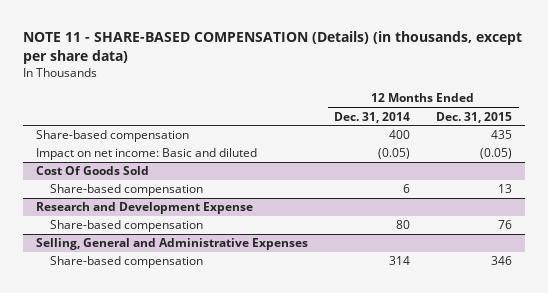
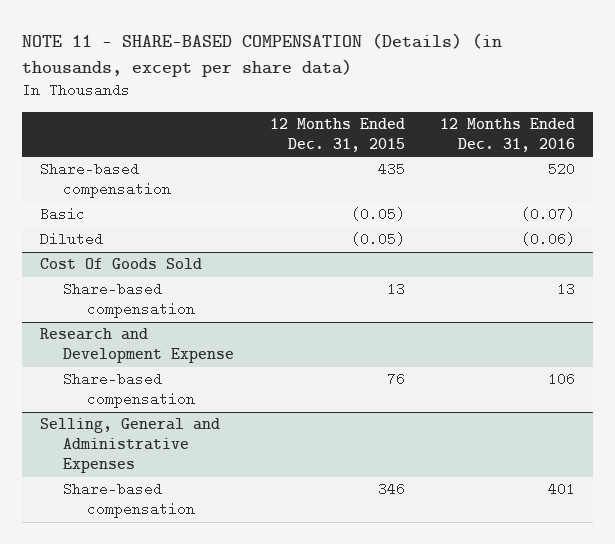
- | 12 Months Ended Dec. 31, 2014 | 12 Months Ended Dec. 31, 2015
+ | 12 Months Ended Dec. 31, 2015 | 12 Months Ended Dec. 31, 2016
- Impact on net income: Basic and diluted | (0.05) | (0.05)
+ Basic | (0.05) | (0.07)
+ Diluted | (0.05) | (0.06)

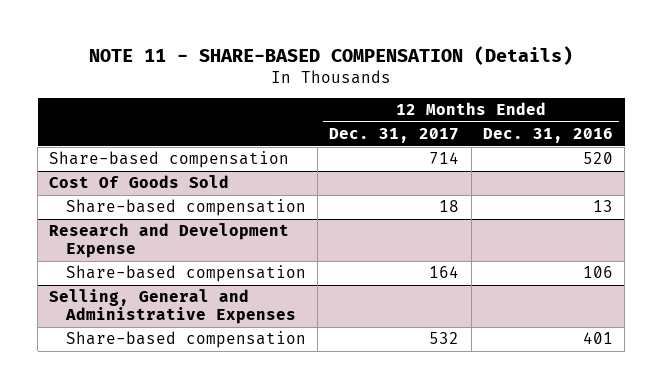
- NOTE 11 - SHARE-BASED COMPENSATION (Details) (in thousands, except per share data)
+ NOTE 11 - SHARE-BASED COMPENSATION (Details)
- | 12 Months Ended Dec. 31, 2015 | 12 Months Ended Dec. 31, 2016
+ | 12 Months Ended Dec. 31, 2017 | 12 Months Ended Dec. 31, 2016
- Basic | (0.05) | (0.07)
- Diluted | (0.05) | (0.06)

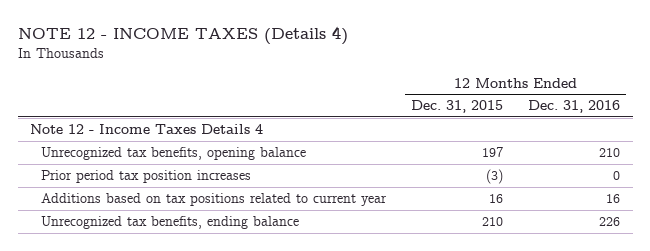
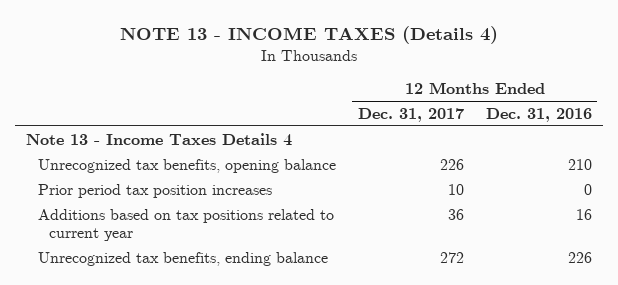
- NOTE 12 - INCOME TAXES (Details 4)
+ NOTE 13 - INCOME TAXES (Details 4)
- | 12 Months Ended Dec. 31, 2015 | 12 Months Ended Dec. 31, 2016
+ | 12 Months Ended Dec. 31, 2017 | 12 Months Ended Dec. 31, 2016
- Note 12 - Income Taxes Details 4
+ Note 13 - Income Taxes Details 4

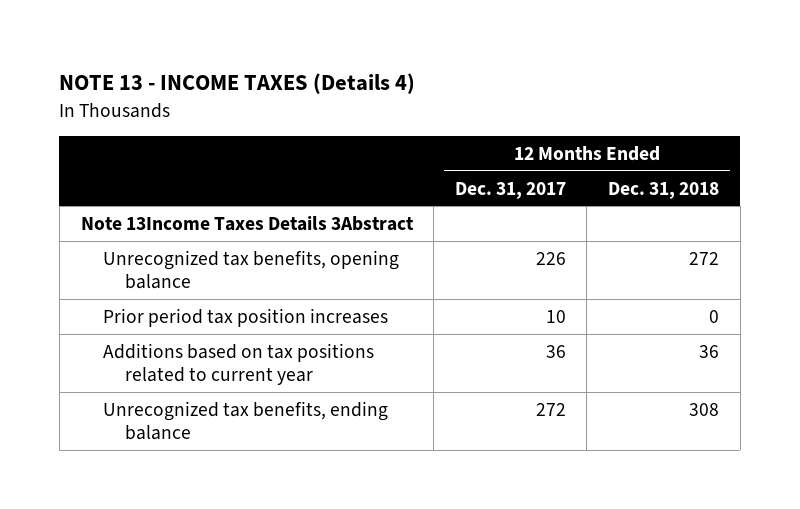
- | 12 Months Ended Dec. 31, 2017 | 12 Months Ended Dec. 31, 2016
+ | 12 Months Ended Dec. 31, 2017 | 12 Months Ended Dec. 31, 2018
- Note 13 - Income Taxes Details 4
+ Note 13Income Taxes Details 3Abstract

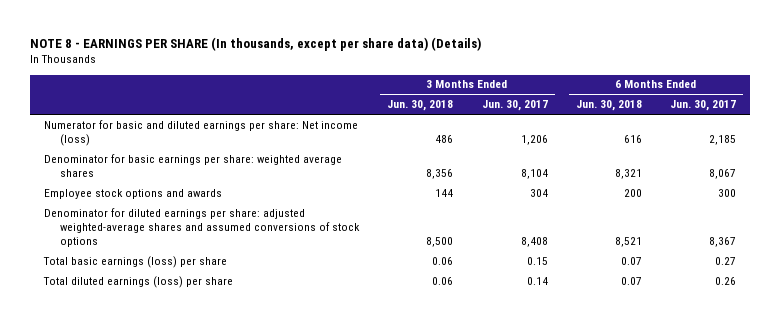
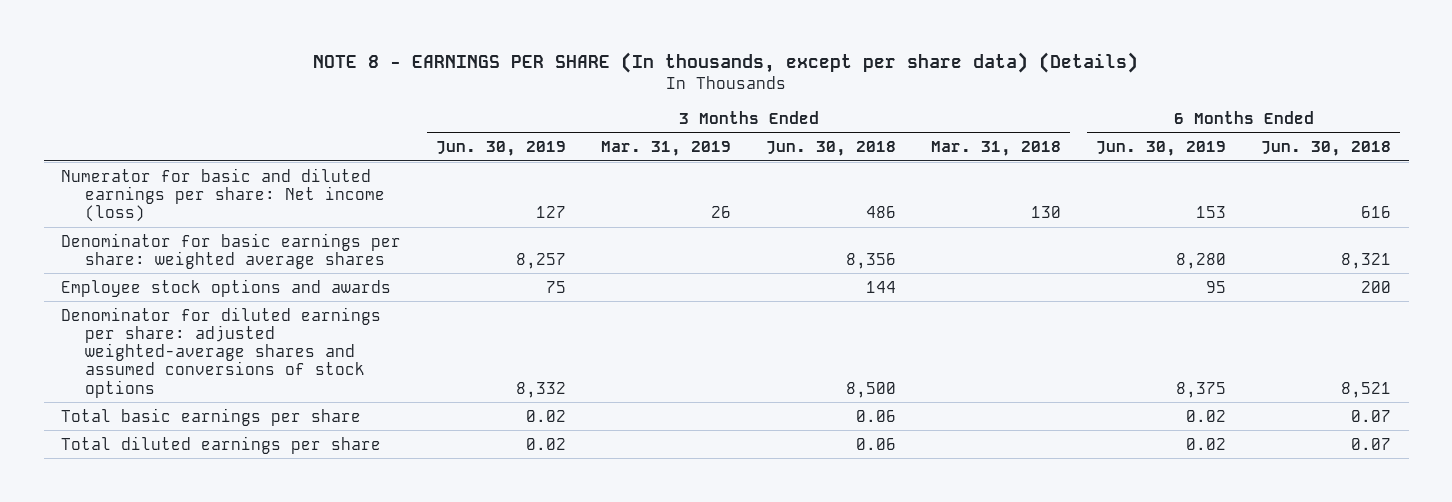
- | 3 Months Ended Jun. 30, 2018 | 3 Months Ended Jun. 30, 2017 | 6 Months Ended Jun. 30, 2018 | 6 Months Ended Jun. 30, 2017
+ | 3 Months Ended Jun. 30, 2019 | 3 Months Ended Mar. 31, 2019 | 3 Months Ended Jun. 30, 2018 | 3 Months Ended Mar. 31, 2018 | 6 Months Ended Jun. 30, 2019 | 6 Months Ended Jun. 30, 2018
- Total basic earnings (loss) per share | 0.06 | 0.15 | 0.07 | 0.27
- Total diluted earnings (loss) per share | 0.06 | 0.14 | 0.07 | 0.26
+ Total basic earnings per share | 0.02 | | 0.06 | | 0.02 | 0.07
+ Total diluted earnings per share | 0.02 | | 0.06 | | 0.02 | 0.07

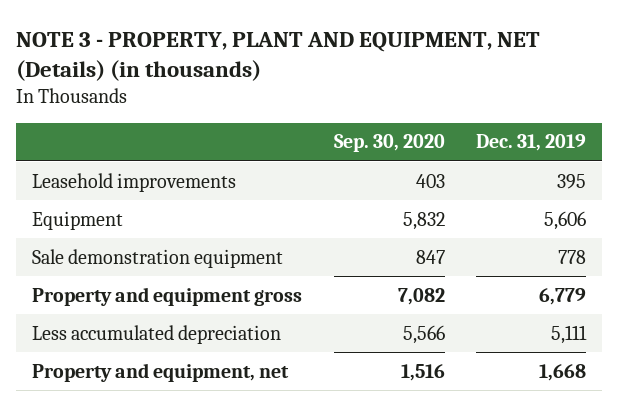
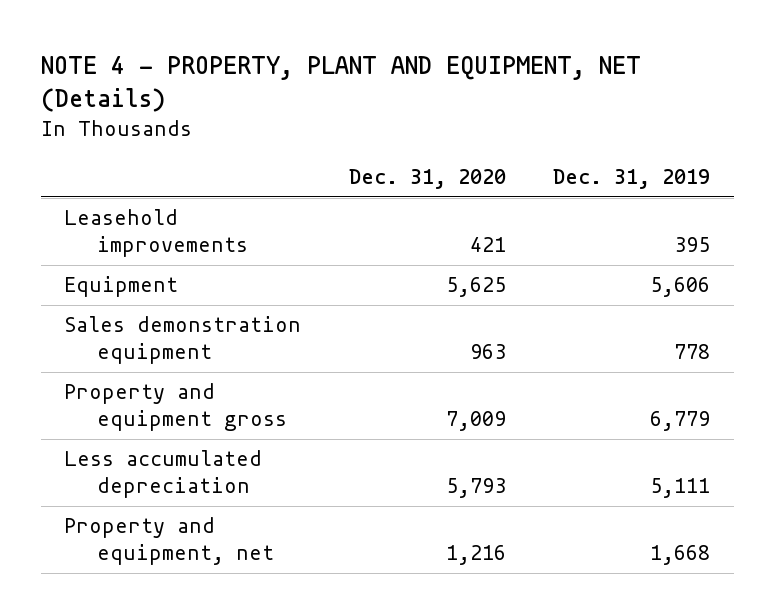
- NOTE 3 - PROPERTY, PLANT AND EQUIPMENT, NET (Details) (in thousands)
+ NOTE 4 - PROPERTY, PLANT AND EQUIPMENT, NET (Details)
- | Sep. 30, 2020 | Dec. 31, 2019
+ | Dec. 31, 2020 | Dec. 31, 2019
- Sale demonstration equipment | 847 | 778
+ Sales demonstration equipment | 963 | 778

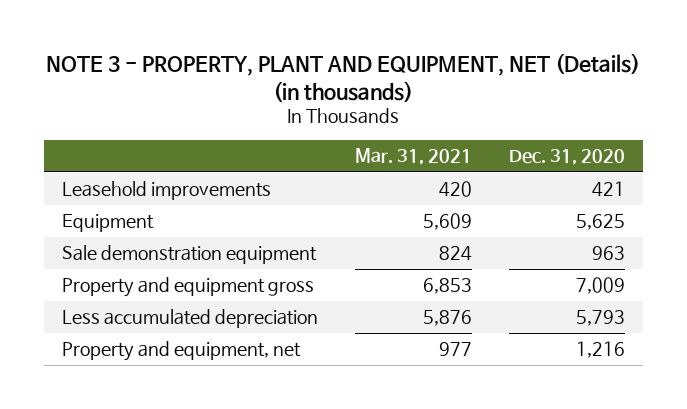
- NOTE 4 - PROPERTY, PLANT AND EQUIPMENT, NET (Details)
+ NOTE 3 - PROPERTY, PLANT AND EQUIPMENT, NET (Details) (in thousands)
- | Dec. 31, 2020 | Dec. 31, 2019
+ | Mar. 31, 2021 | Dec. 31, 2020
- Sales demonstration equipment | 963 | 778
+ Sale demonstration equipment | 824 | 963

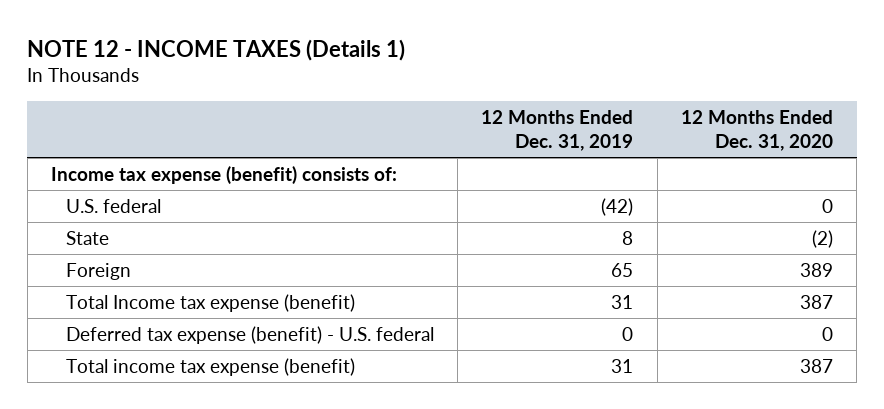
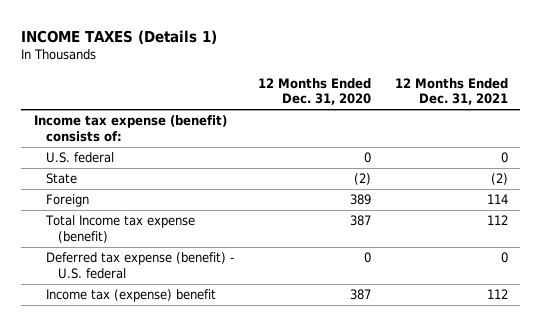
- NOTE 12 - INCOME TAXES (Details 1)
+ INCOME TAXES (Details 1)
- | 12 Months Ended Dec. 31, 2019 | 12 Months Ended Dec. 31, 2020
+ | 12 Months Ended Dec. 31, 2020 | 12 Months Ended Dec. 31, 2021
- Total income tax expense (benefit) | 31 | 387
+ Income tax (expense) benefit | 387 | 112

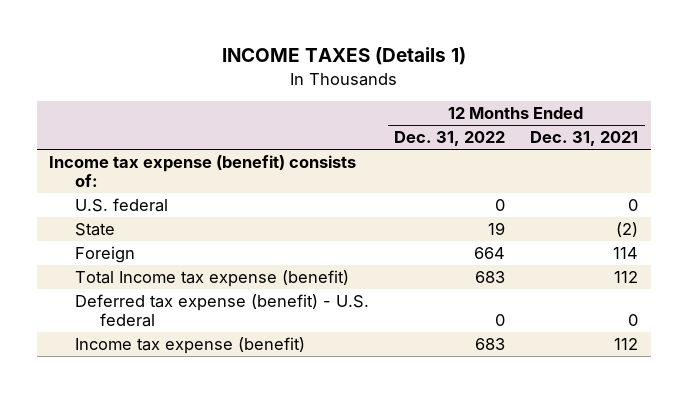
- | 12 Months Ended Dec. 31, 2020 | 12 Months Ended Dec. 31, 2021
+ | 12 Months Ended Dec. 31, 2022 | 12 Months Ended Dec. 31, 2021
- Income tax (expense) benefit | 387 | 112
+ Income tax expense (benefit) | 683 | 112

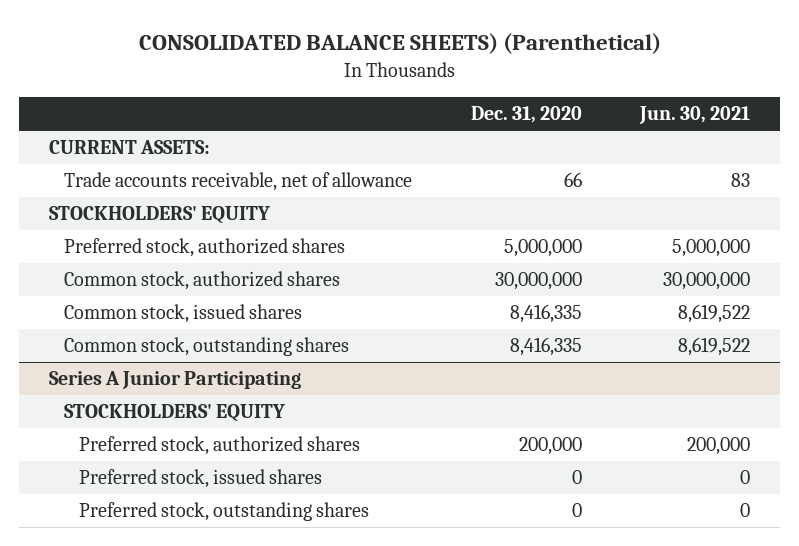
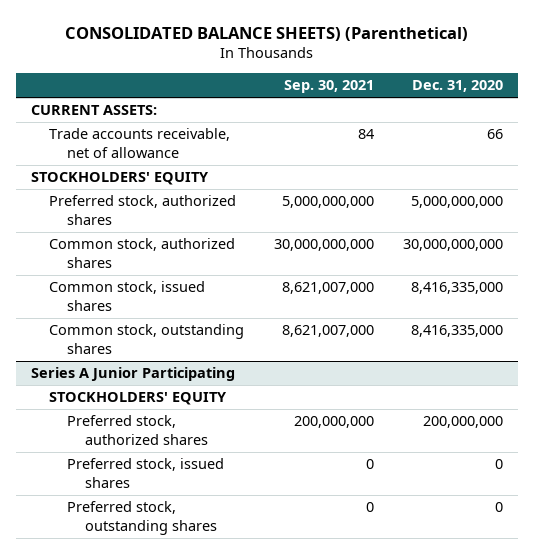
- | Dec. 31, 2020 | Jun. 30, 2021
+ | Sep. 30, 2021 | Dec. 31, 2020
- Preferred stock, authorized shares | 5,000,000 | 5,000,000
- Common stock, authorized shares | 30,000,000 | 30,000,000
- Common stock, issued shares | 8,416,335 | 8,619,522
- Common stock, outstanding shares | 8,416,335 | 8,619,522
+ Preferred stock, authorized shares | 5,000,000,000 | 5,000,000,000
+ Common stock, authorized shares | 30,000,000,000 | 30,000,000,000
+ Common stock, issued shares | 8,621,007,000 | 8,416,335,000
+ Common stock, outstanding shares | 8,621,007,000 | 8,416,335,000
@ Series A Junior Participating
- Preferred stock, authorized shares | 200,000 | 200,000
+ Preferred stock, authorized shares | 200,000,000 | 200,000,000

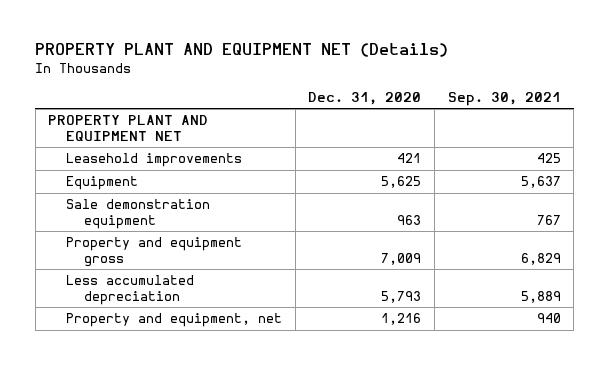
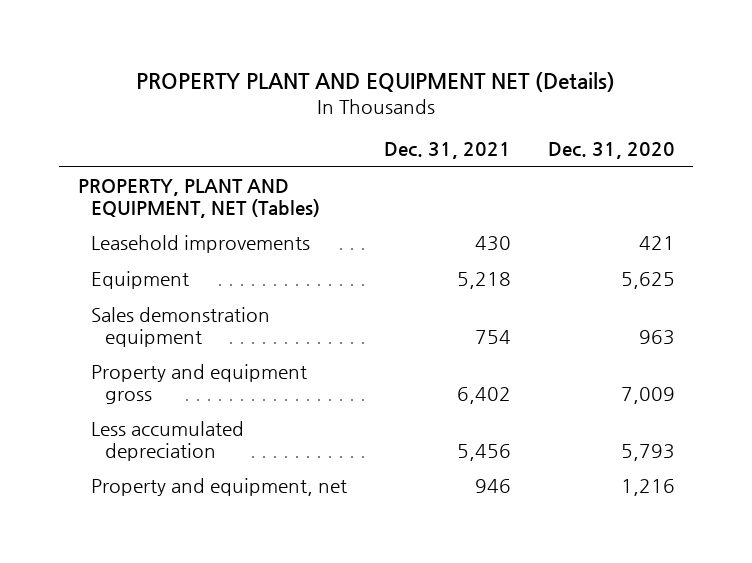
- | Dec. 31, 2020 | Sep. 30, 2021
+ | Dec. 31, 2021 | Dec. 31, 2020
- PROPERTY PLANT AND EQUIPMENT NET
+ PROPERTY, PLANT AND EQUIPMENT, NET (Tables)
- Sale demonstration equipment | 963 | 767
+ Sales demonstration equipment | 754 | 963

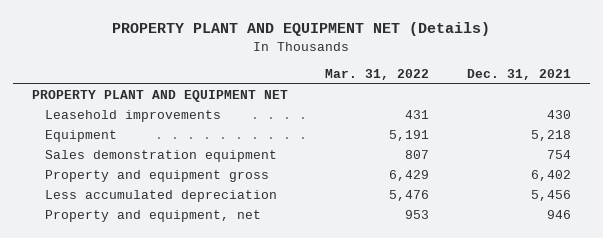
- | Dec. 31, 2021 | Dec. 31, 2020
+ | Mar. 31, 2022 | Dec. 31, 2021
- PROPERTY, PLANT AND EQUIPMENT, NET (Tables)
+ PROPERTY PLANT AND EQUIPMENT NET

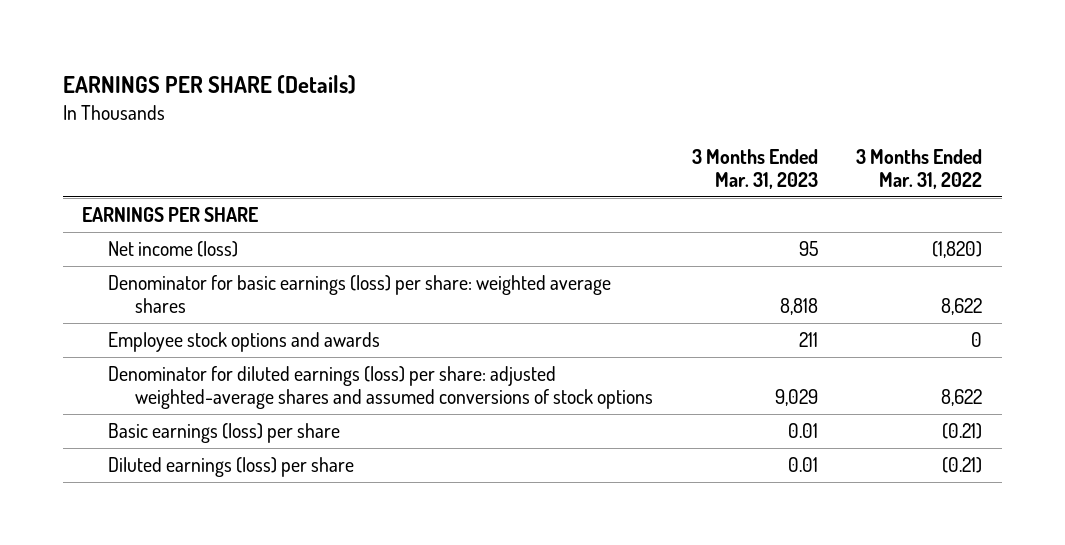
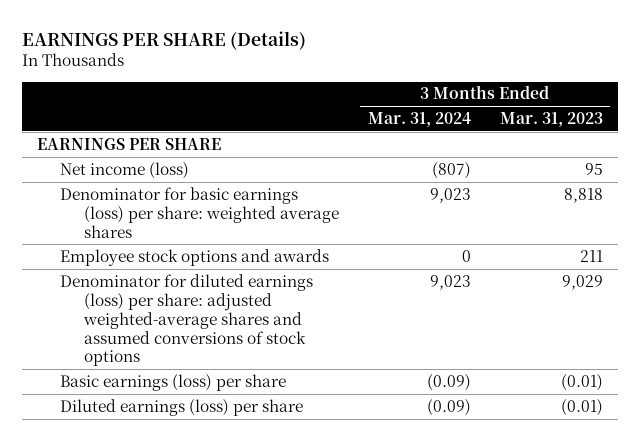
- | 3 Months Ended Mar. 31, 2023 | 3 Months Ended Mar. 31, 2022
+ | 3 Months Ended Mar. 31, 2024 | 3 Months Ended Mar. 31, 2023
- Basic earnings (loss) per share | 0.01 | (0.21)
- Diluted earnings (loss) per share | 0.01 | (0.21)
+ Basic earnings (loss) per share | (0.09) | (0.01)
+ Diluted earnings (loss) per share | (0.09) | (0.01)

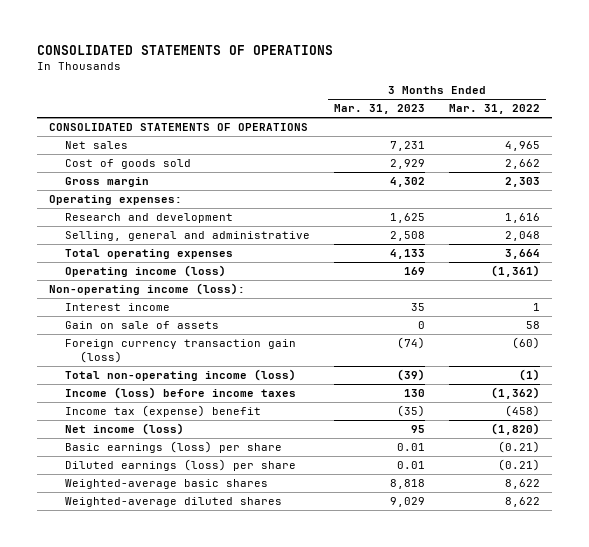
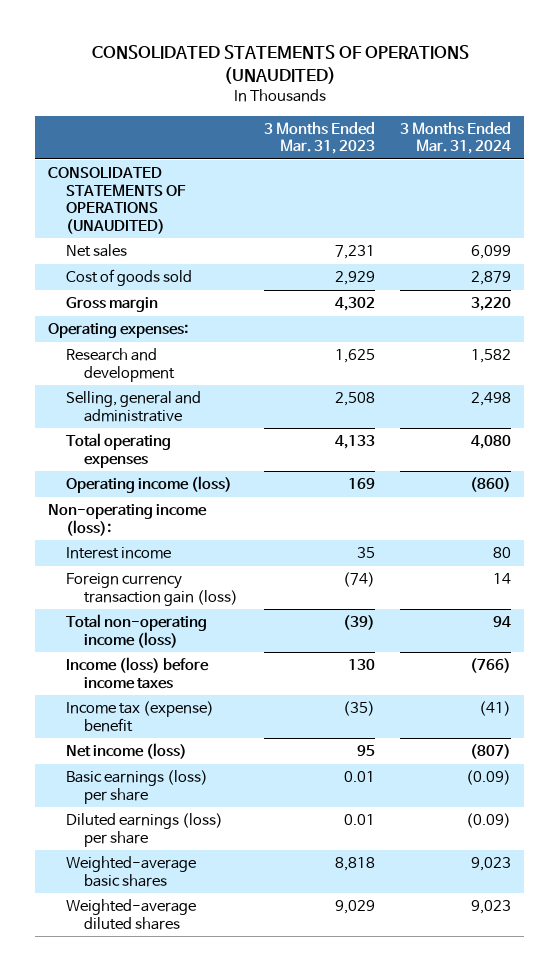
- CONSOLIDATED STATEMENTS OF OPERATIONS
+ CONSOLIDATED STATEMENTS OF OPERATIONS (UNAUDITED)
- | 3 Months Ended Mar. 31, 2023 | 3 Months Ended Mar. 31, 2022
+ | 3 Months Ended Mar. 31, 2023 | 3 Months Ended Mar. 31, 2024
- CONSOLIDATED STATEMENTS OF OPERATIONS
+ CONSOLIDATED STATEMENTS OF OPERATIONS (UNAUDITED)
- Gain on sale of assets | 0 | 58

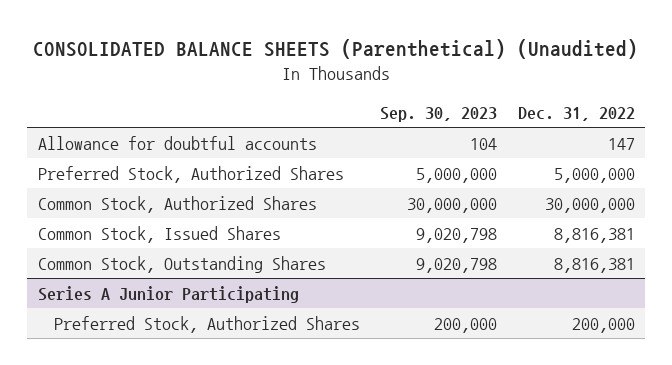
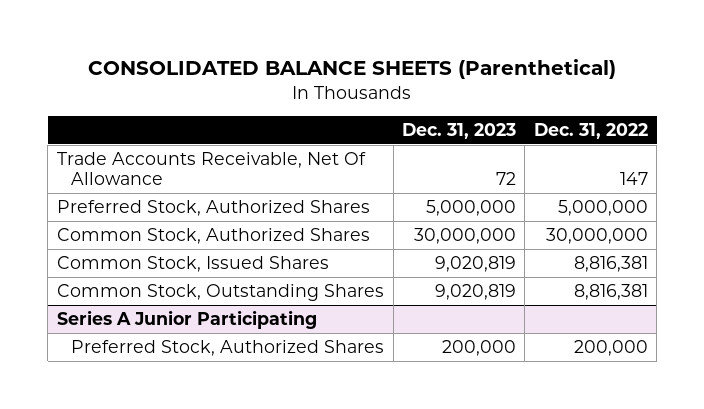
- CONSOLIDATED BALANCE SHEETS (Parenthetical) (Unaudited)
+ CONSOLIDATED BALANCE SHEETS (Parenthetical)
- | Sep. 30, 2023 | Dec. 31, 2022
+ | Dec. 31, 2023 | Dec. 31, 2022
- Allowance for doubtful accounts | 104 | 147
+ Trade Accounts Receivable, Net Of Allowance | 72 | 147

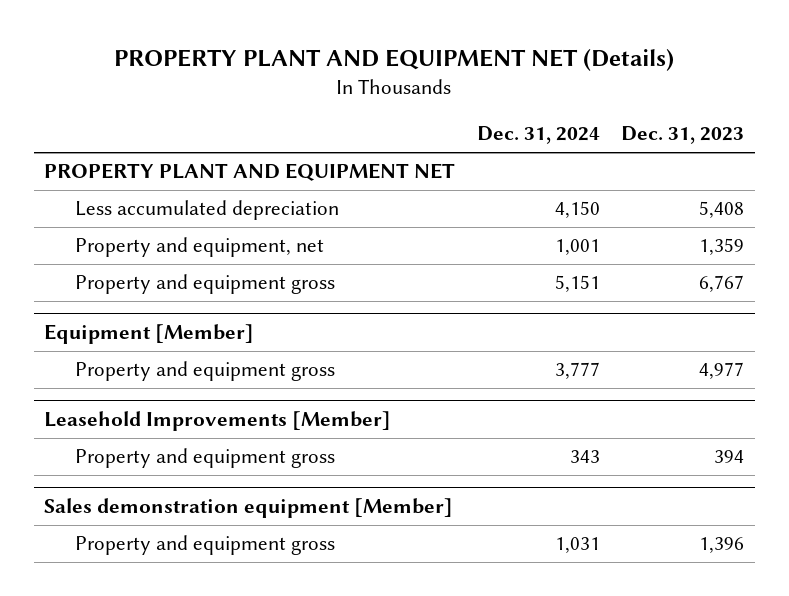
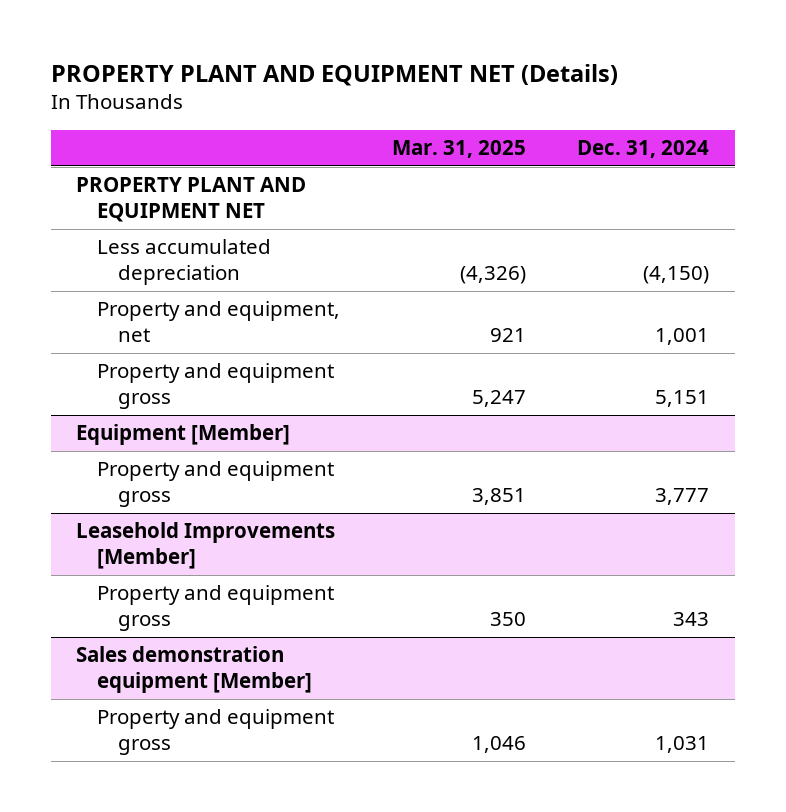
- | Dec. 31, 2024 | Dec. 31, 2023
+ | Mar. 31, 2025 | Dec. 31, 2024
- Less accumulated depreciation | 4,150 | 5,408
+ Less accumulated depreciation | (4,326) | (4,150)

